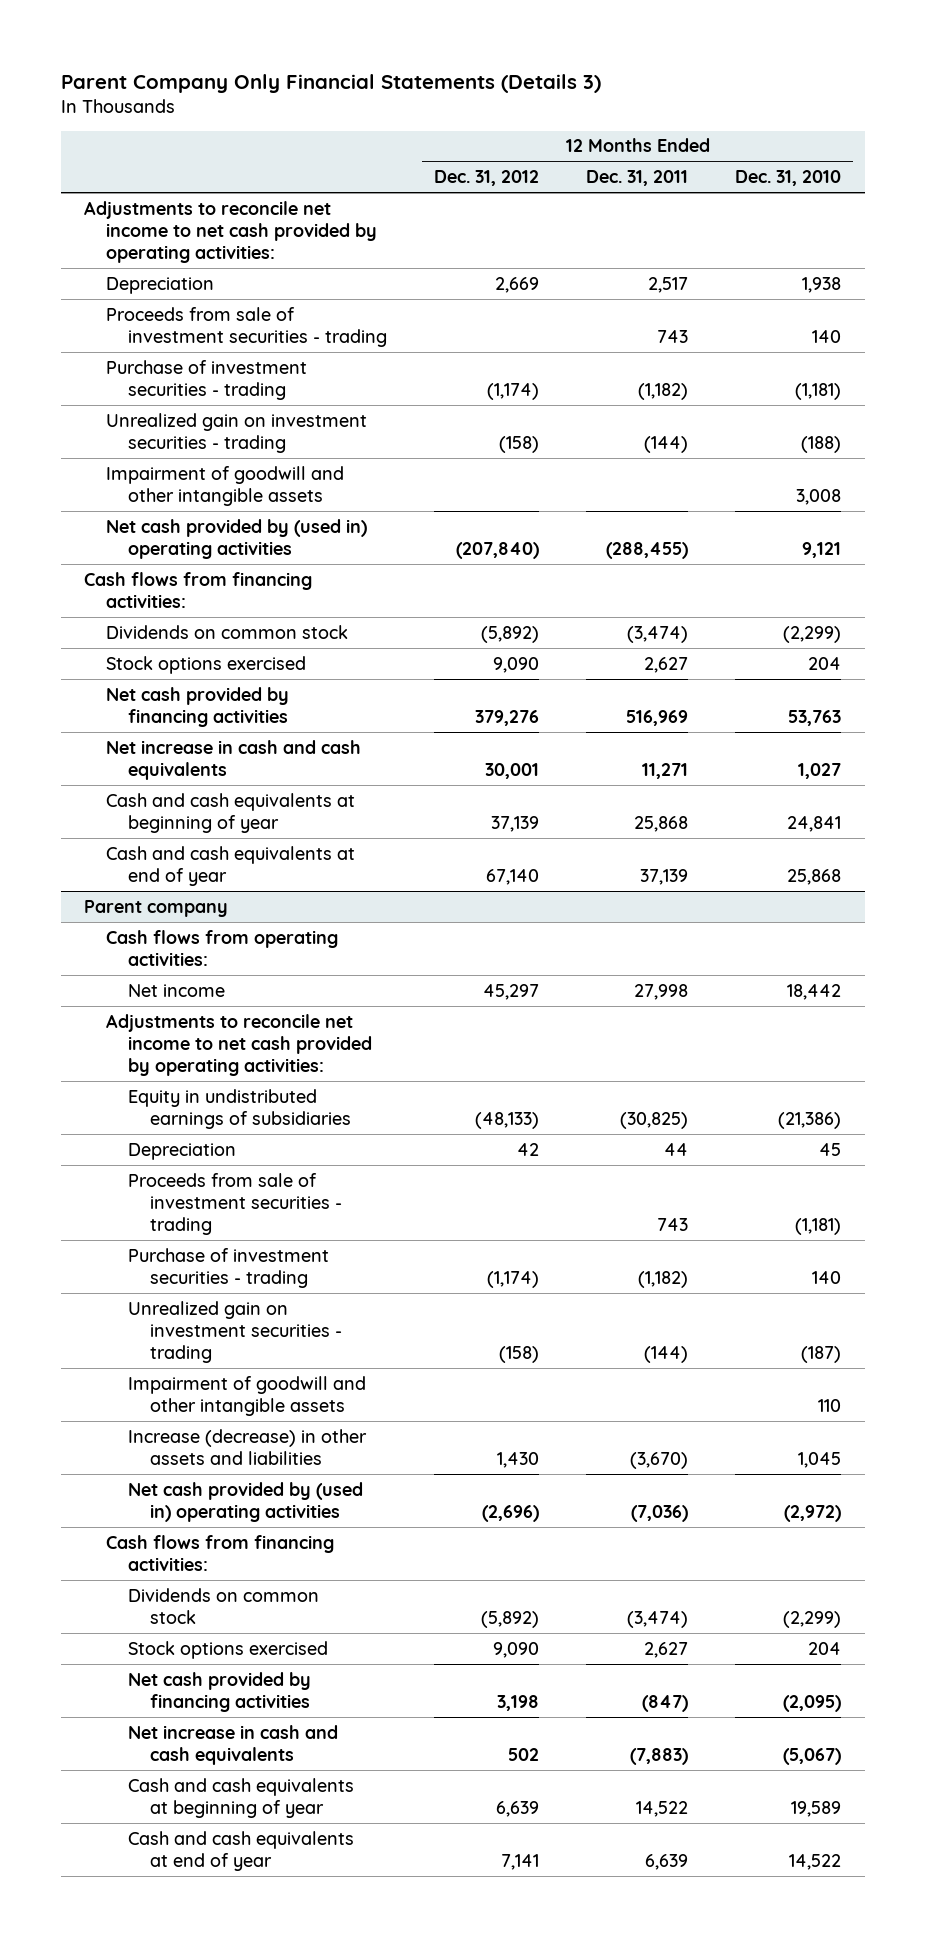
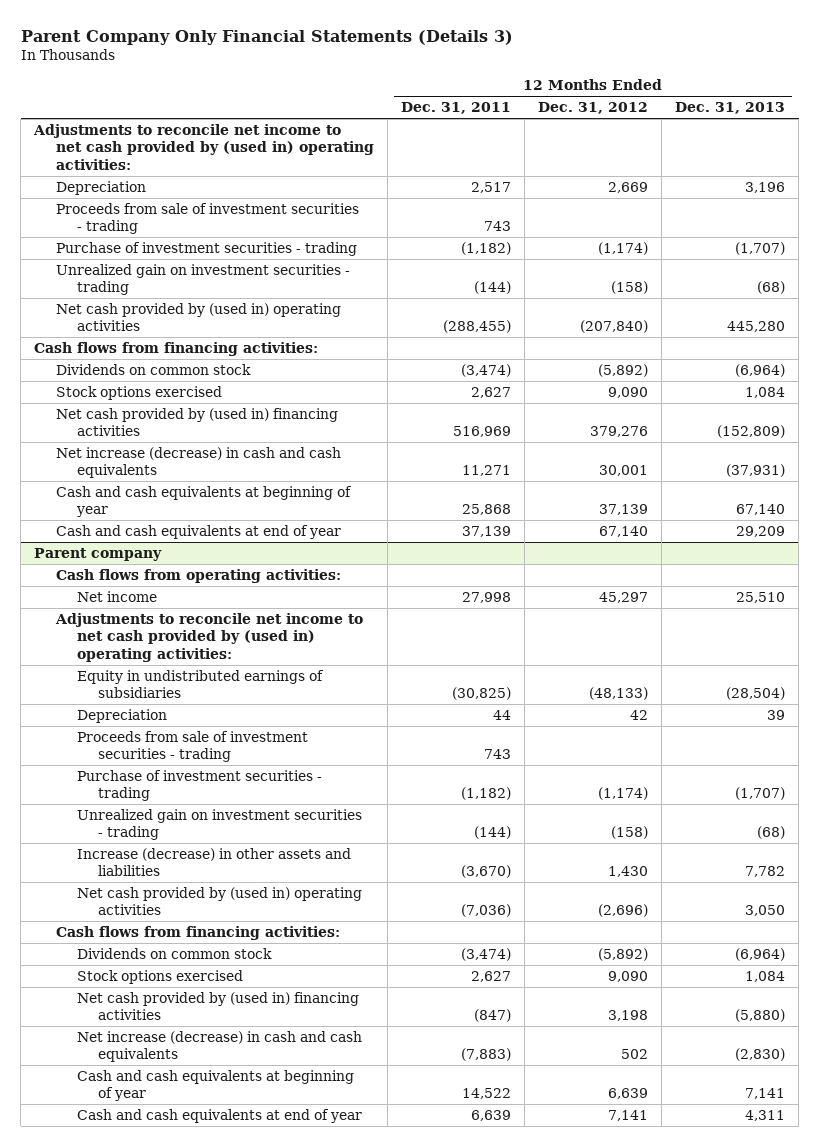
- | 12 Months Ended Dec. 31, 2012 | 12 Months Ended Dec. 31, 2011 | 12 Months Ended Dec. 31, 2010
+ | 12 Months Ended Dec. 31, 2011 | 12 Months Ended Dec. 31, 2012 | 12 Months Ended Dec. 31, 2013
- Adjustments to reconcile net income to net cash provided by operating activities:
+ Adjustments to reconcile net income to net cash provided by (used in) operating activities:
- Impairment of goodwill and other intangible assets | | | 3,008
- Net cash provided by financing activities | 379,276 | 516,969 | 53,763
- Net increase in cash and cash equivalents | 30,001 | 11,271 | 1,027
+ Net cash provided by (used in) financing activities | 516,969 | 379,276 | (152,809)
+ Net increase (decrease) in cash and cash equivalents | 11,271 | 30,001 | (37,931)
@ Parent company
- Adjustments to reconcile net income to net cash provided by operating activities:
+ Adjustments to reconcile net income to net cash provided by (used in) operating activities:
- Impairment of goodwill and other intangible assets | | | 110
- Net cash provided by financing activities | 3,198 | (847) | (2,095)
- Net increase in cash and cash equivalents | 502 | (7,883) | (5,067)
+ Net cash provided by (used in) financing activities | (847) | 3,198 | (5,880)
+ Net increase (decrease) in cash and cash equivalents | (7,883) | 502 | (2,830)

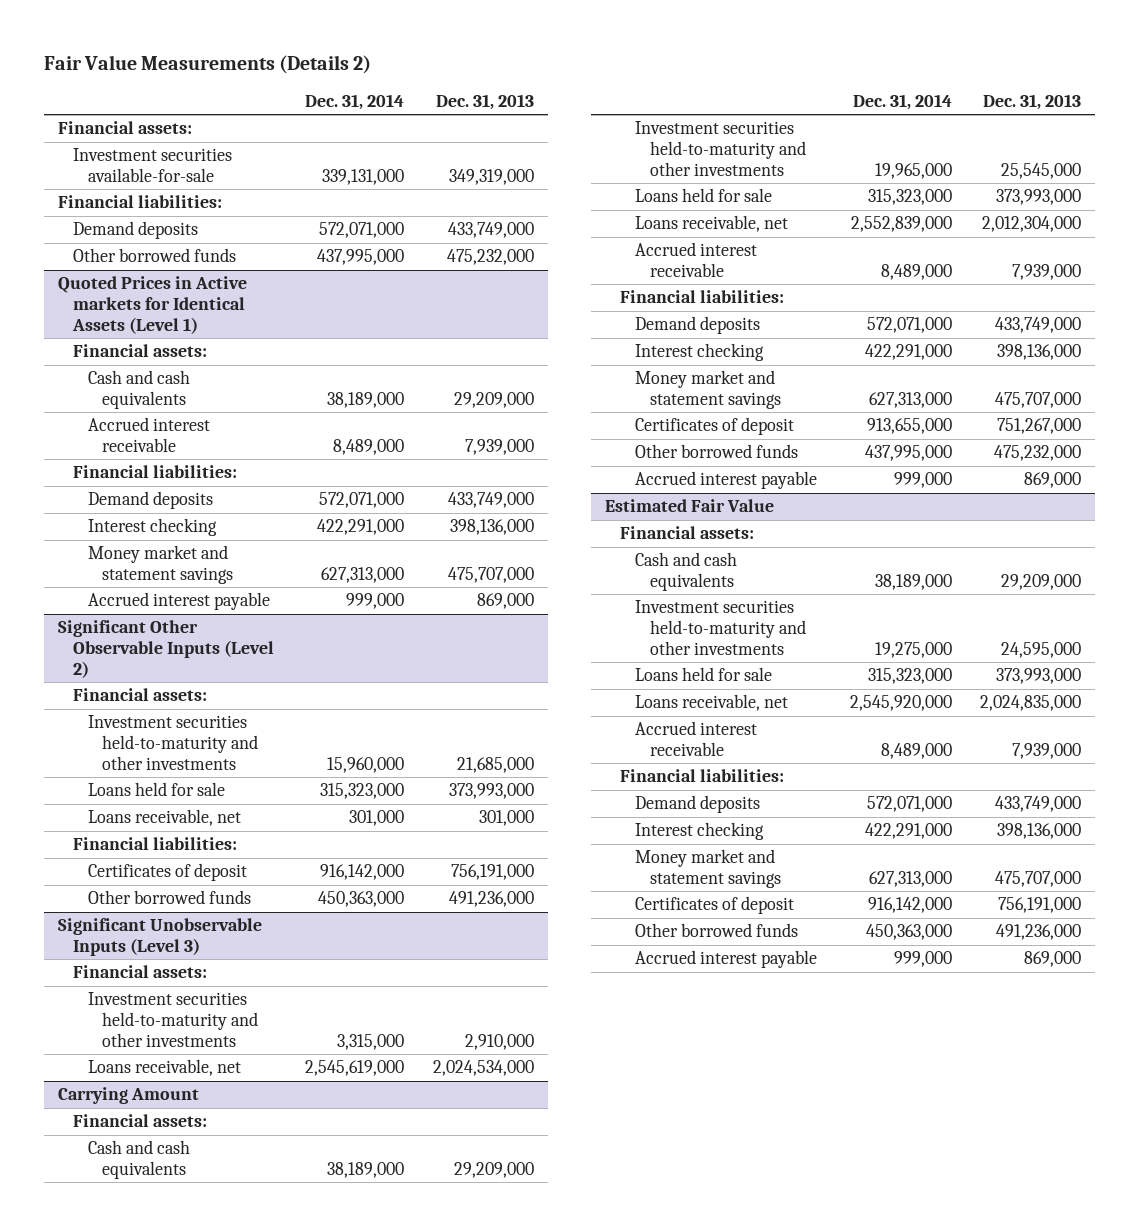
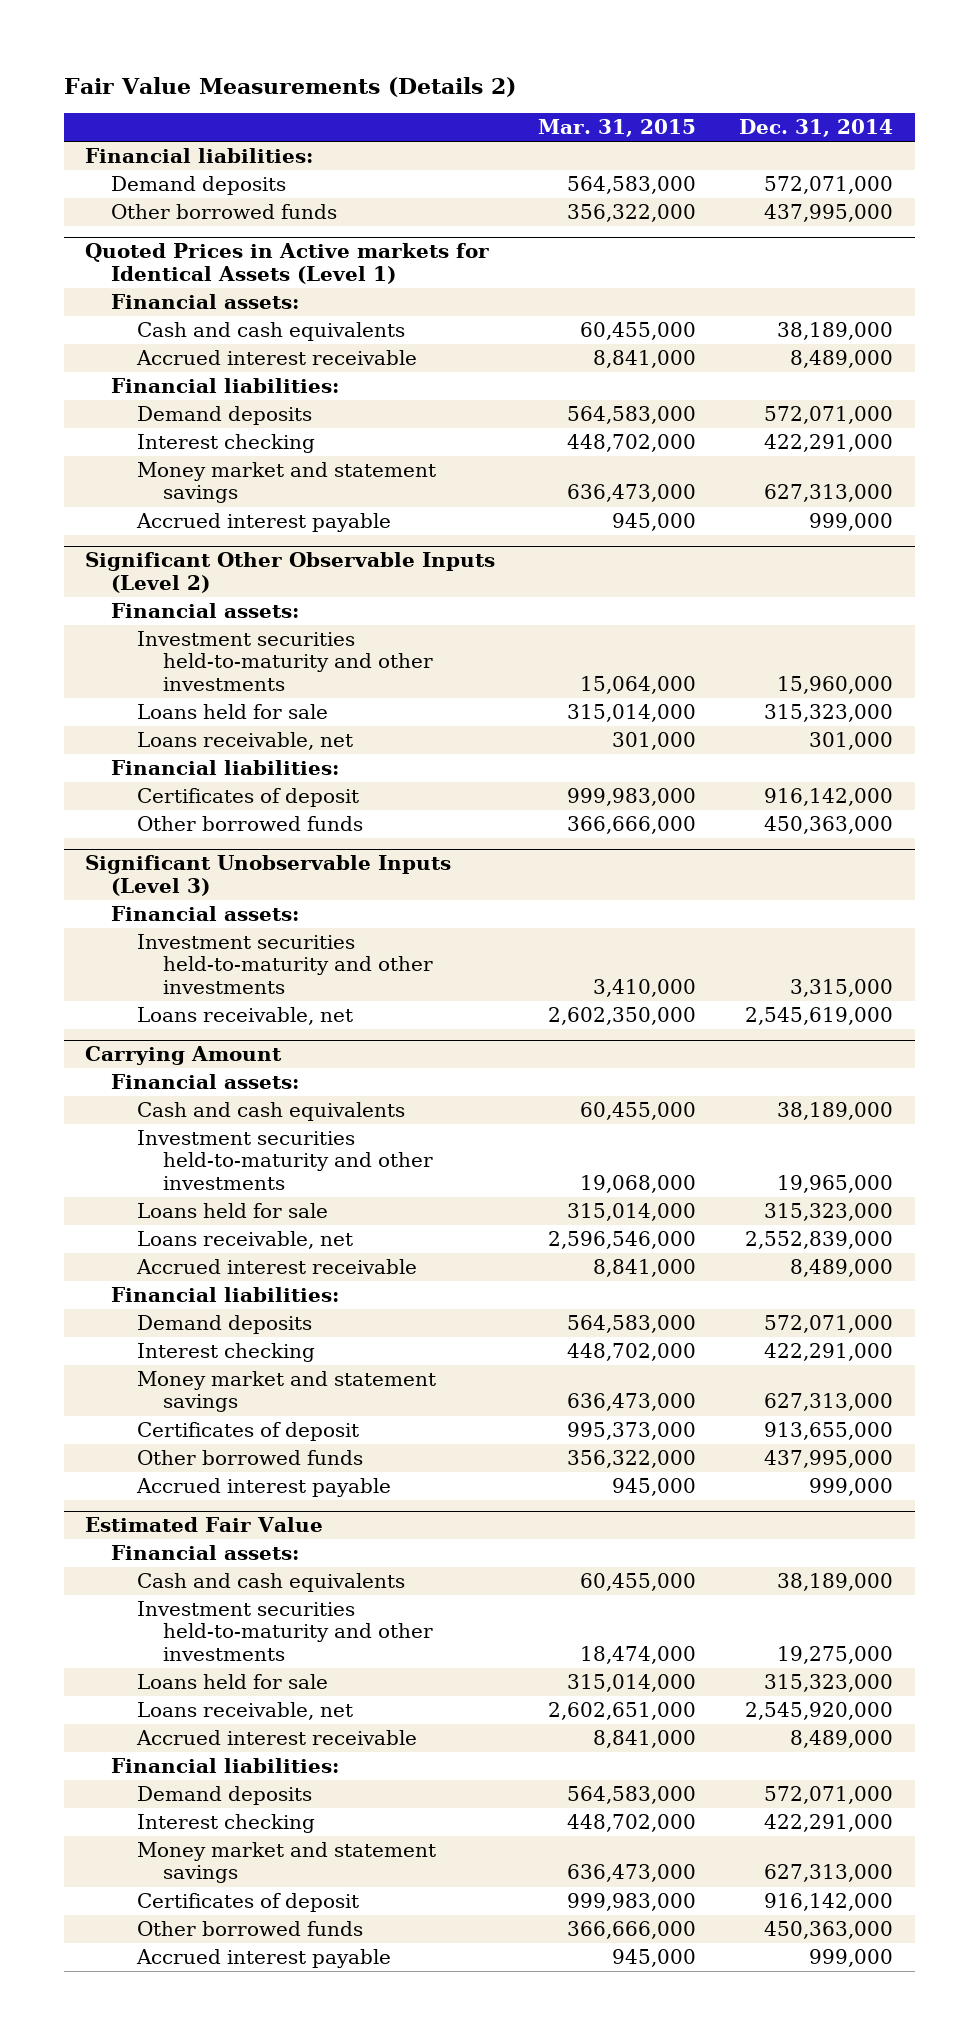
- | Dec. 31, 2014 | Dec. 31, 2013
+ | Mar. 31, 2015 | Dec. 31, 2014
- Financial assets:
- Investment securities available-for-sale | 339,131,000 | 349,319,000

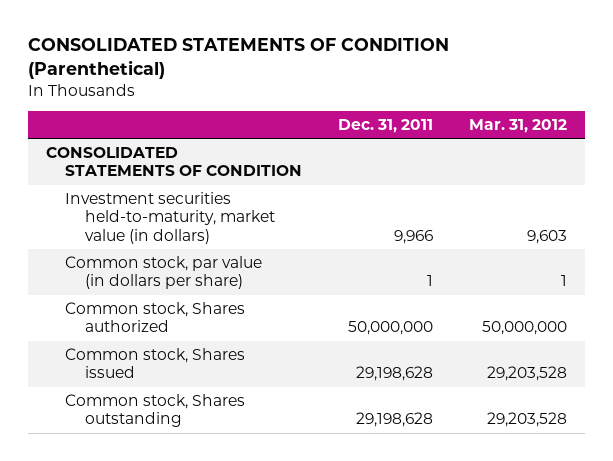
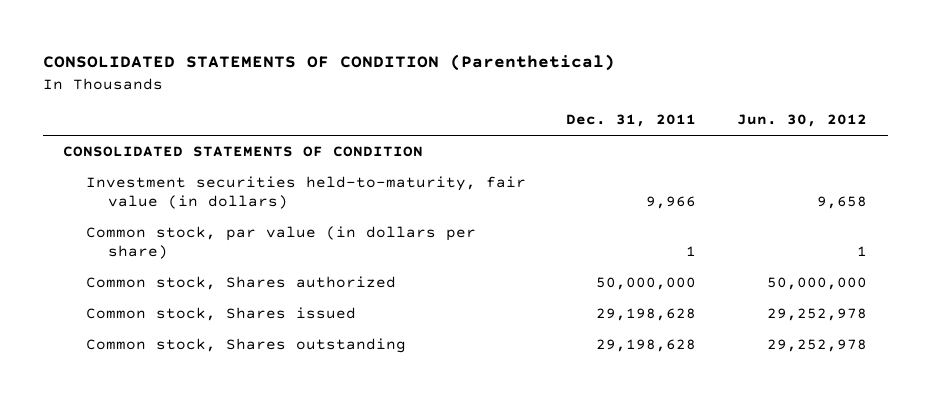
- | Dec. 31, 2011 | Mar. 31, 2012
+ | Dec. 31, 2011 | Jun. 30, 2012
- Investment securities held-to-maturity, market value (in dollars) | 9,966 | 9,603
+ Investment securities held-to-maturity, fair value (in dollars) | 9,966 | 9,658

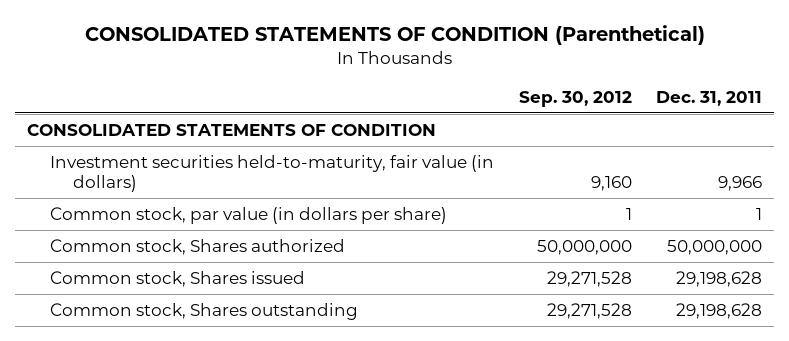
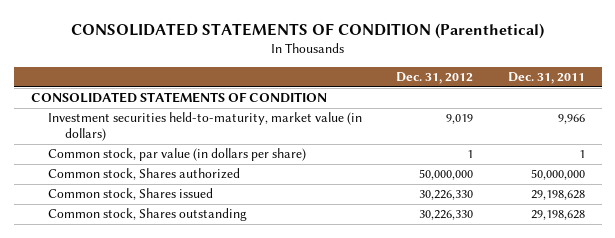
- | Sep. 30, 2012 | Dec. 31, 2011
+ | Dec. 31, 2012 | Dec. 31, 2011
- Investment securities held-to-maturity, fair value (in dollars) | 9,160 | 9,966
+ Investment securities held-to-maturity, market value (in dollars) | 9,019 | 9,966

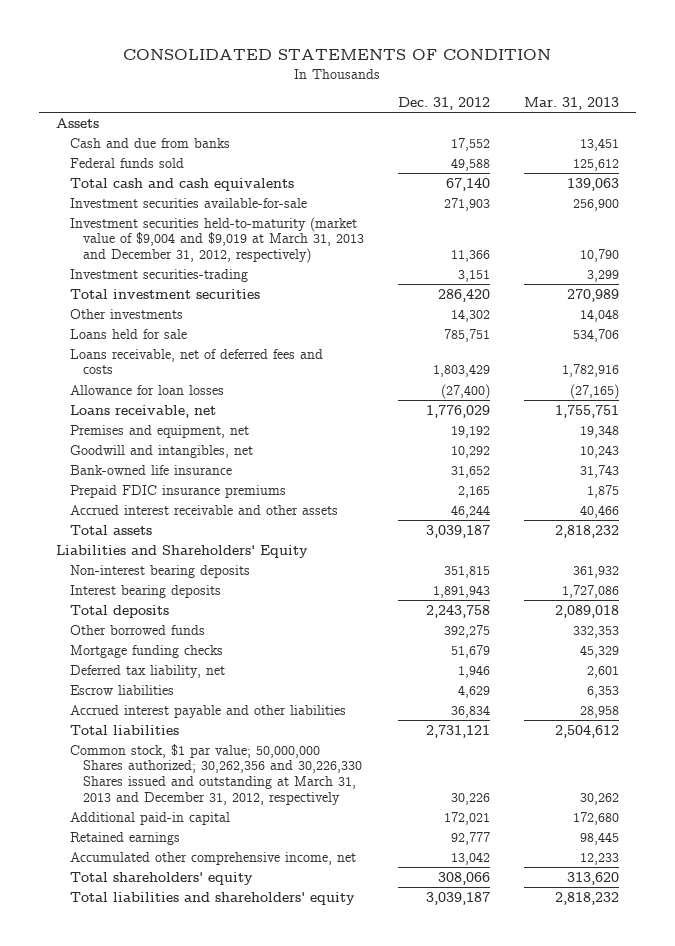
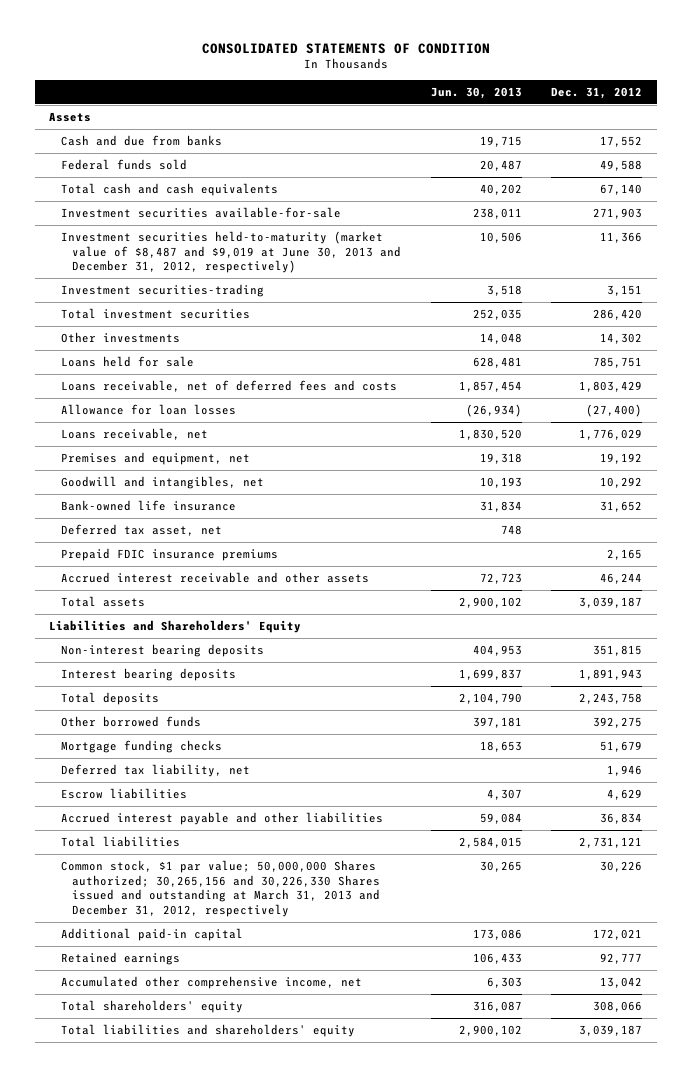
- | Dec. 31, 2012 | Mar. 31, 2013
+ | Jun. 30, 2013 | Dec. 31, 2012
- Investment securities held-to-maturity (market value of $9,004 and $9,019 at March 31, 2013 and December 31, 2012, respectively) | 11,366 | 10,790
+ Investment securities held-to-maturity (market value of $8,487 and $9,019 at June 30, 2013 and December 31, 2012, respectively) | 10,506 | 11,366
+ Deferred tax asset, net | 748 |
- Common stock, $1 par value; 50,000,000 Shares authorized; 30,262,356 and 30,226,330 Shares issued and outstanding at March 31, 2013 and December 31, 2012, respectively | 30,226 | 30,262
+ Common stock, $1 par value; 50,000,000 Shares authorized; 30,265,156 and 30,226,330 Shares issued and outstanding at March 31, 2013 and December 31, 2012, respectively | 30,265 | 30,226

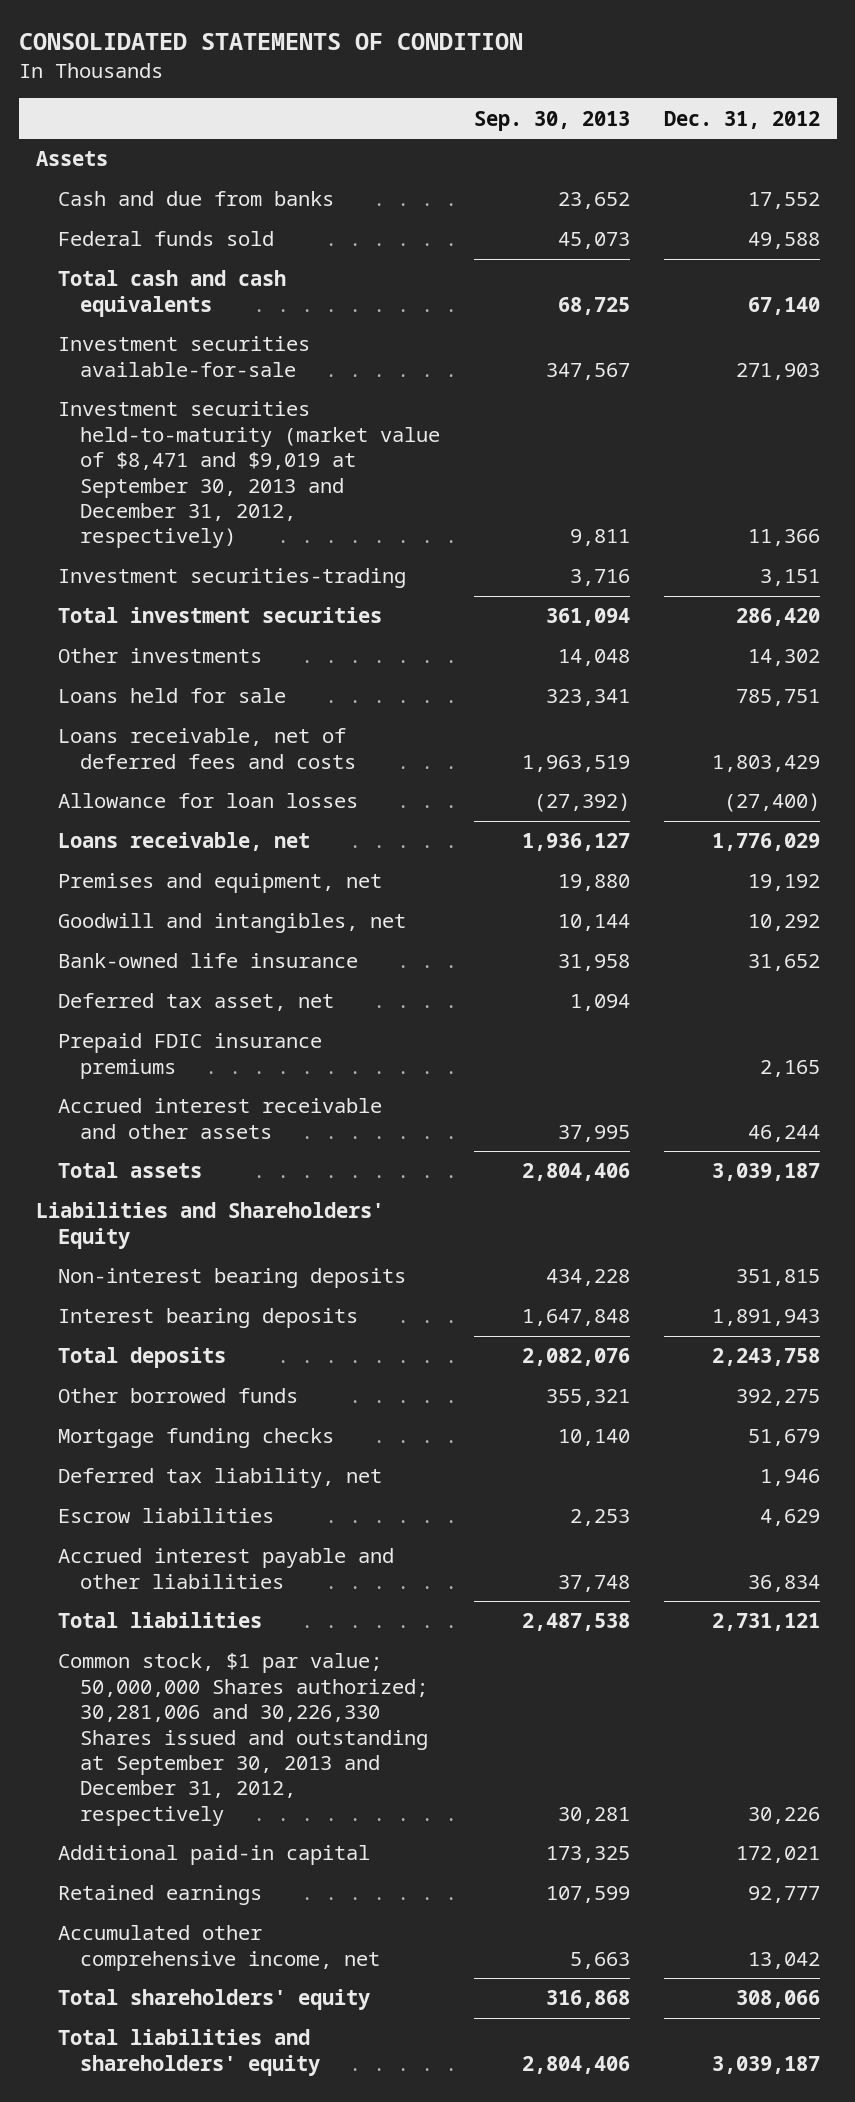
- | Jun. 30, 2013 | Dec. 31, 2012
+ | Sep. 30, 2013 | Dec. 31, 2012
- Investment securities held-to-maturity (market value of $8,487 and $9,019 at June 30, 2013 and December 31, 2012, respectively) | 10,506 | 11,366
+ Investment securities held-to-maturity (market value of $8,471 and $9,019 at September 30, 2013 and December 31, 2012, respectively) | 9,811 | 11,366
- Common stock, $1 par value; 50,000,000 Shares authorized; 30,265,156 and 30,226,330 Shares issued and outstanding at March 31, 2013 and December 31, 2012, respectively | 30,265 | 30,226
+ Common stock, $1 par value; 50,000,000 Shares authorized; 30,281,006 and 30,226,330 Shares issued and outstanding at September 30, 2013 and December 31, 2012, respectively | 30,281 | 30,226

